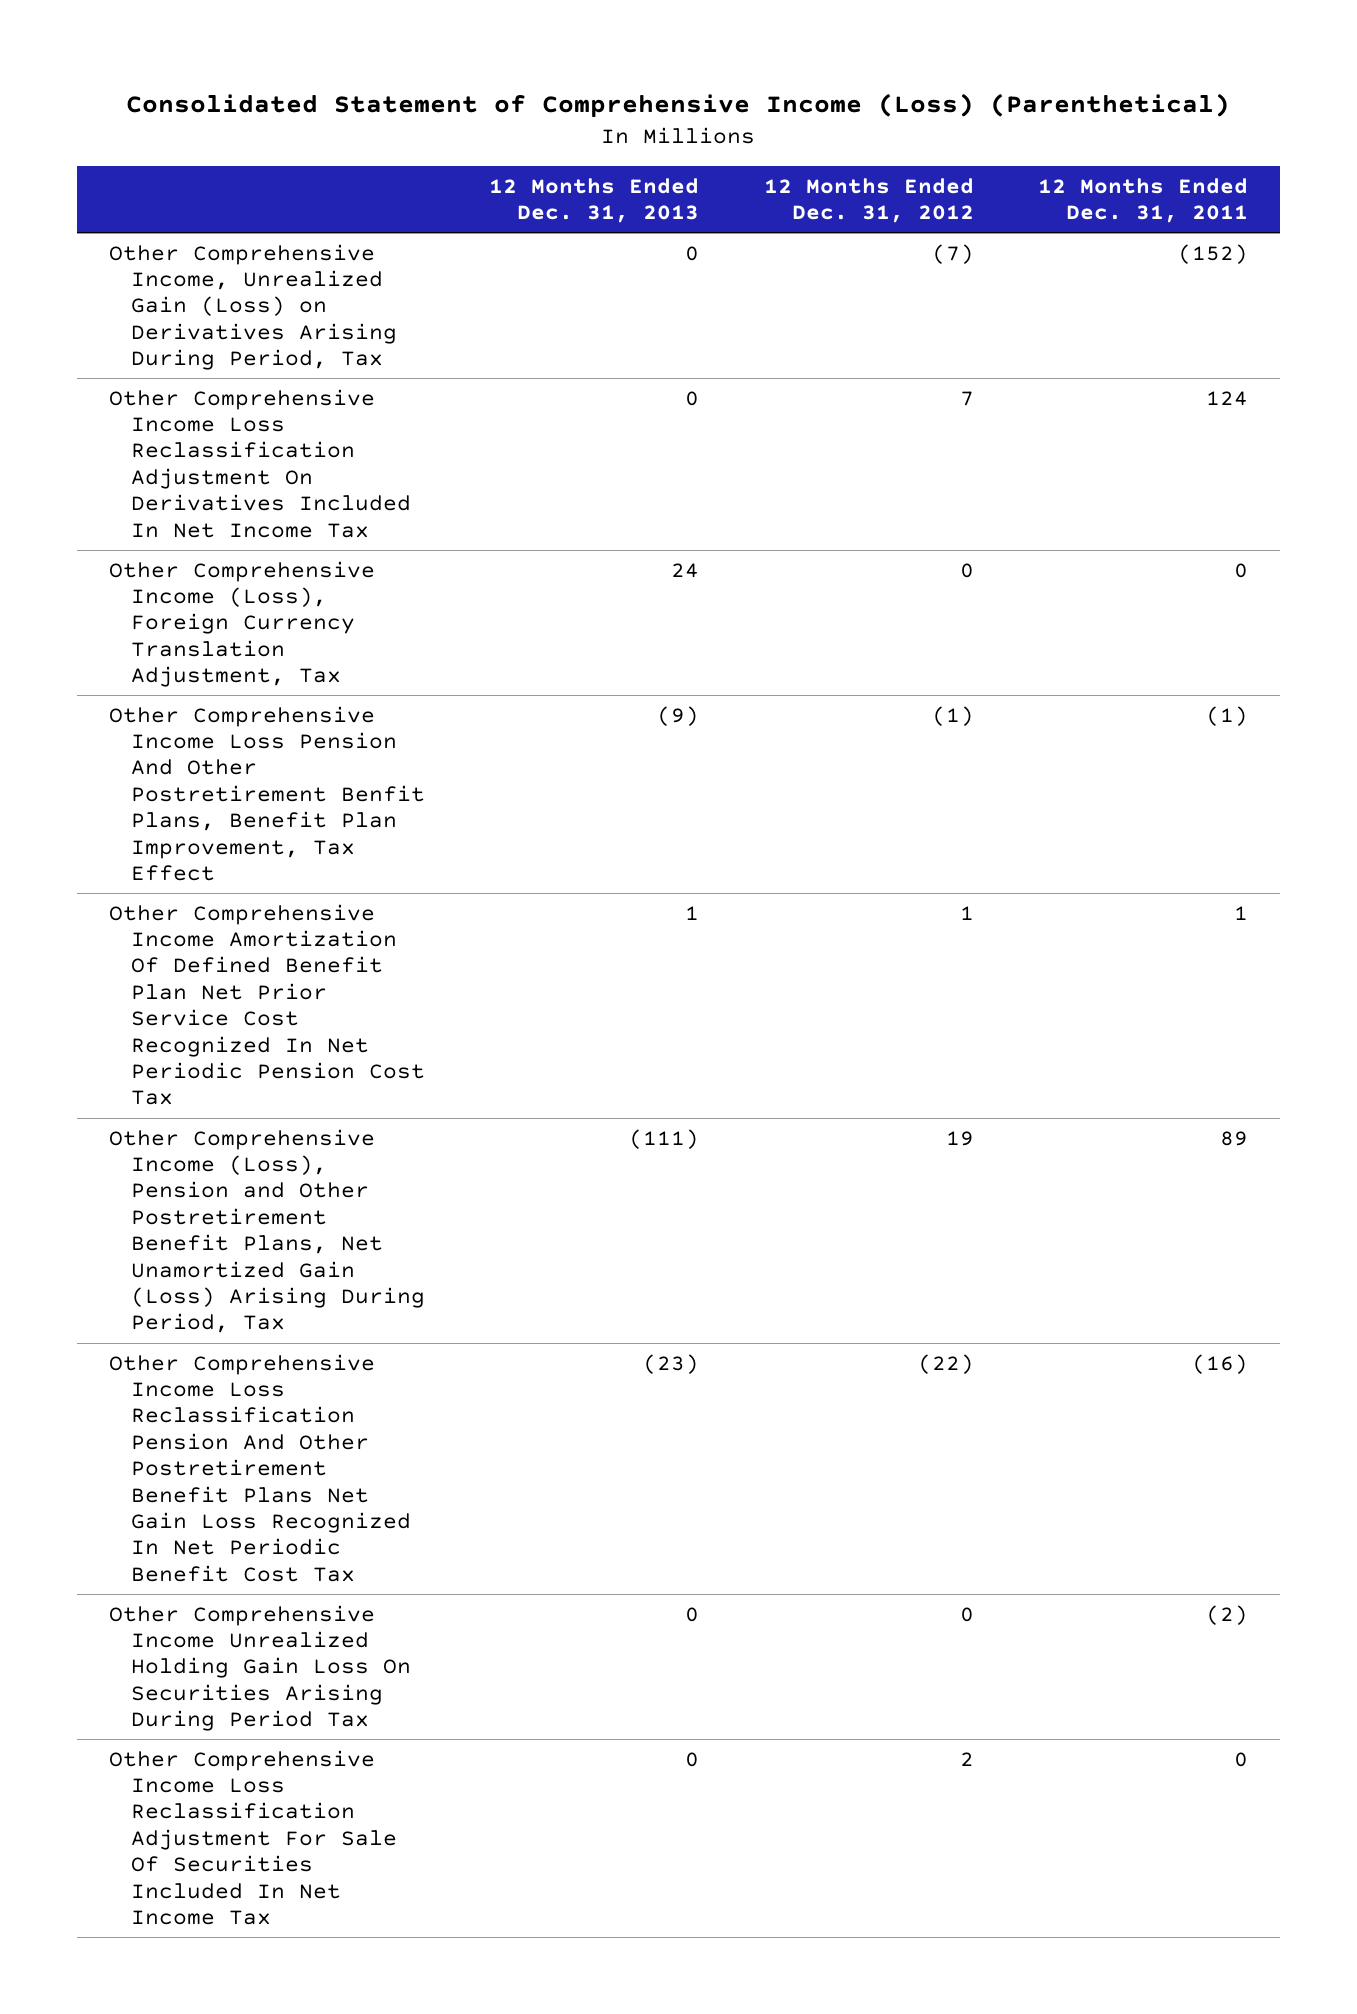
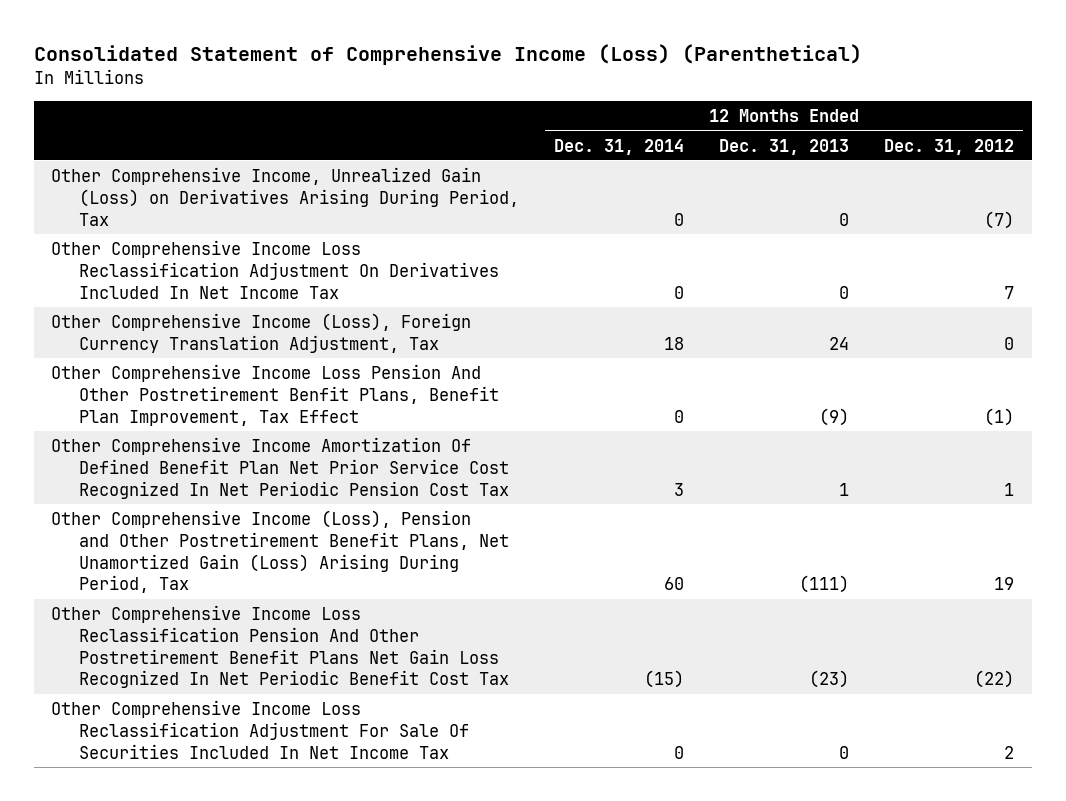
- | 12 Months Ended Dec. 31, 2013 | 12 Months Ended Dec. 31, 2012 | 12 Months Ended Dec. 31, 2011
+ | 12 Months Ended Dec. 31, 2014 | 12 Months Ended Dec. 31, 2013 | 12 Months Ended Dec. 31, 2012
- Other Comprehensive Income Unrealized Holding Gain Loss On Securities Arising During Period Tax | 0 | 0 | (2)

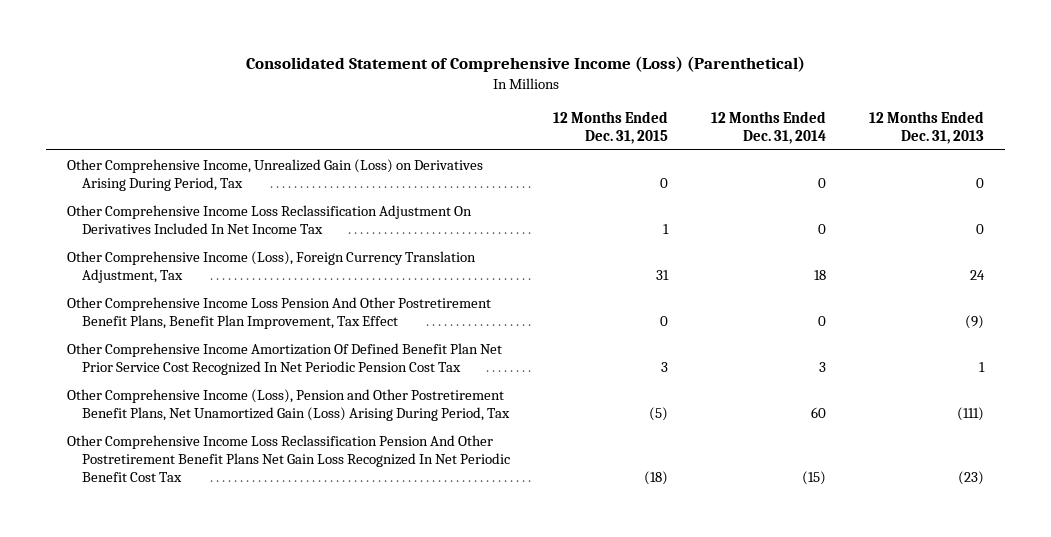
- | 12 Months Ended Dec. 31, 2014 | 12 Months Ended Dec. 31, 2013 | 12 Months Ended Dec. 31, 2012
+ | 12 Months Ended Dec. 31, 2015 | 12 Months Ended Dec. 31, 2014 | 12 Months Ended Dec. 31, 2013
- Other Comprehensive Income Loss Pension And Other Postretirement Benfit Plans, Benefit Plan Improvement, Tax Effect | 0 | (9) | (1)
+ Other Comprehensive Income Loss Pension And Other Postretirement Benefit Plans, Benefit Plan Improvement, Tax Effect | 0 | 0 | (9)
- Other Comprehensive Income Loss Reclassification Adjustment For Sale Of Securities Included In Net Income Tax | 0 | 0 | 2

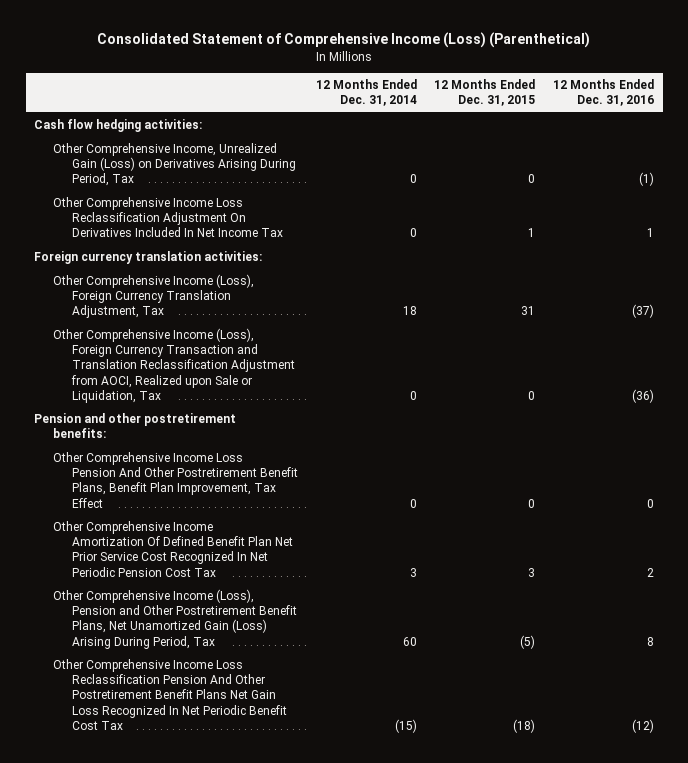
- | 12 Months Ended Dec. 31, 2015 | 12 Months Ended Dec. 31, 2014 | 12 Months Ended Dec. 31, 2013
+ | 12 Months Ended Dec. 31, 2014 | 12 Months Ended Dec. 31, 2015 | 12 Months Ended Dec. 31, 2016
+ Cash flow hedging activities:
+ Foreign currency translation activities:
+ Other Comprehensive Income (Loss), Foreign Currency Transaction and Translation Reclassification Adjustment from AOCI, Realized upon Sale or Liquidation, Tax | 0 | 0 | (36)
+ Pension and other postretirement benefits:

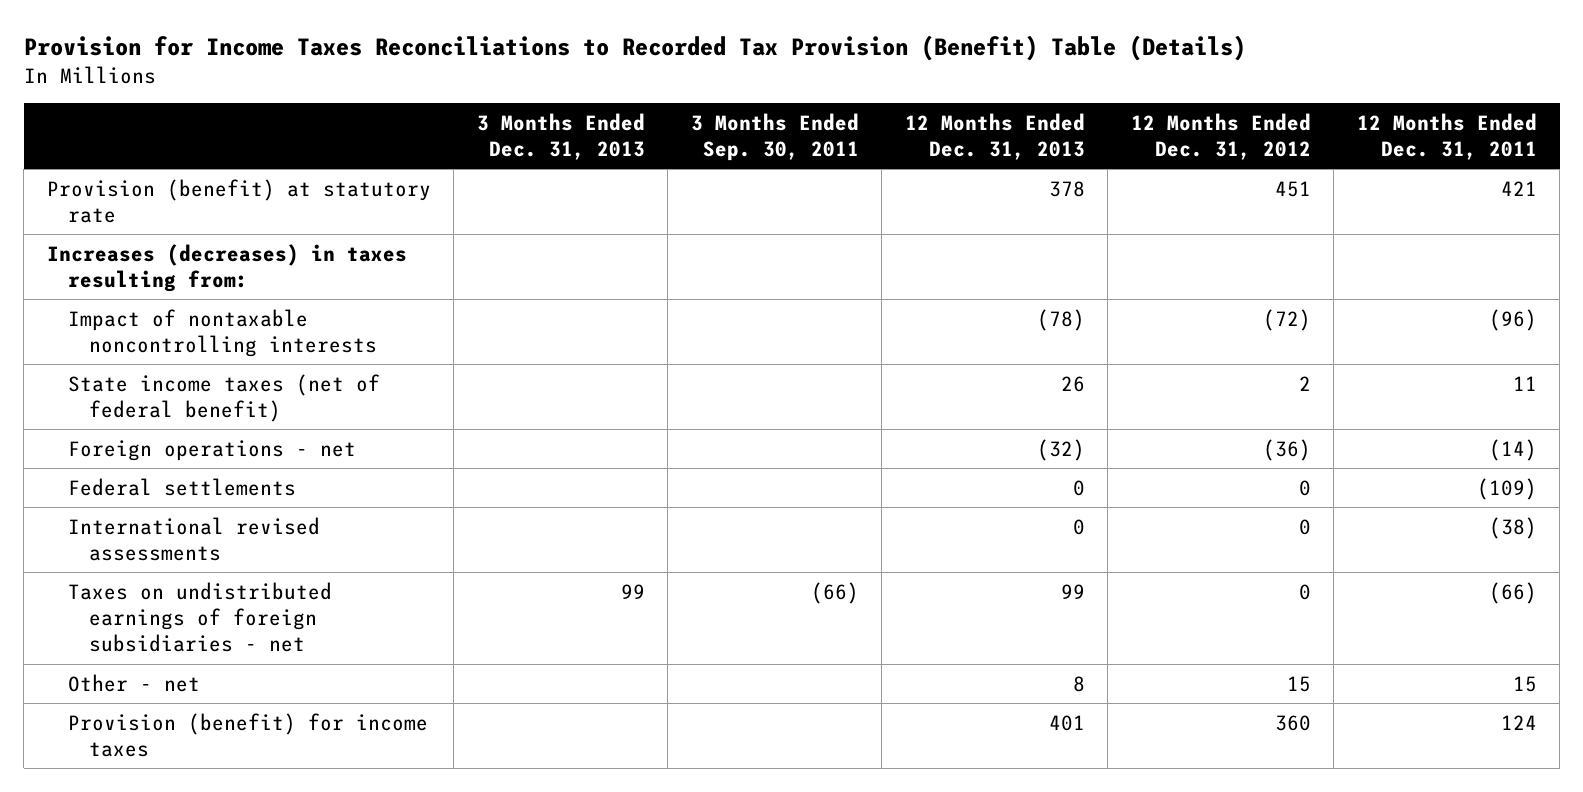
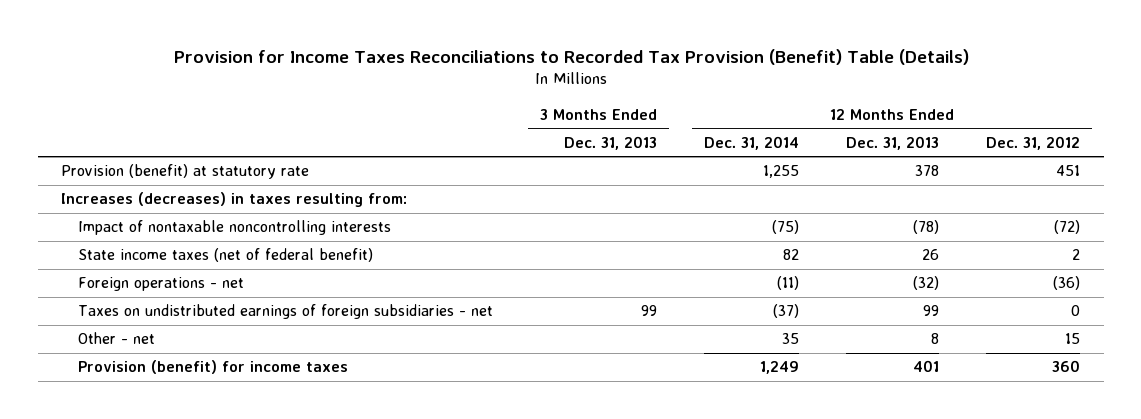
- | 3 Months Ended Dec. 31, 2013 | 3 Months Ended Sep. 30, 2011 | 12 Months Ended Dec. 31, 2013 | 12 Months Ended Dec. 31, 2012 | 12 Months Ended Dec. 31, 2011
+ | 3 Months Ended Dec. 31, 2013 | 12 Months Ended Dec. 31, 2014 | 12 Months Ended Dec. 31, 2013 | 12 Months Ended Dec. 31, 2012
- Federal settlements | | | 0 | 0 | (109)
- International revised assessments | | | 0 | 0 | (38)

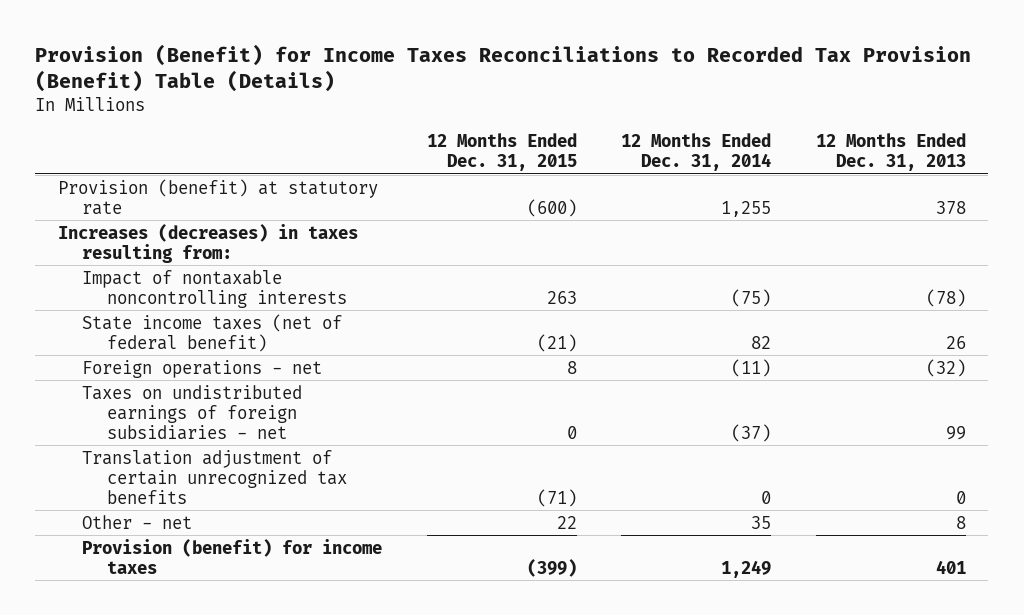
- Provision for Income Taxes Reconciliations to Recorded Tax Provision (Benefit) Table (Details)
+ Provision (Benefit) for Income Taxes Reconciliations to Recorded Tax Provision (Benefit) Table (Details)
- | 3 Months Ended Dec. 31, 2013 | 12 Months Ended Dec. 31, 2014 | 12 Months Ended Dec. 31, 2013 | 12 Months Ended Dec. 31, 2012
+ | 12 Months Ended Dec. 31, 2015 | 12 Months Ended Dec. 31, 2014 | 12 Months Ended Dec. 31, 2013
+ Translation adjustment of certain unrecognized tax benefits | (71) | 0 | 0

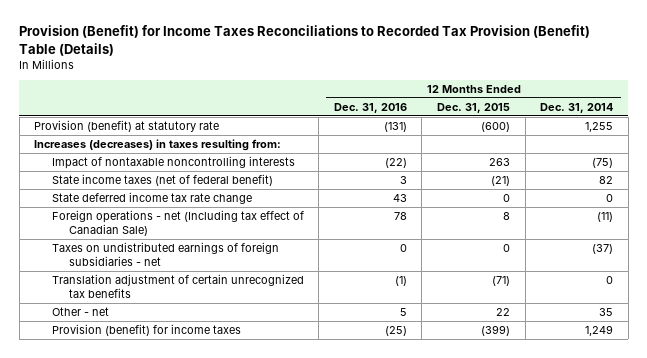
- | 12 Months Ended Dec. 31, 2015 | 12 Months Ended Dec. 31, 2014 | 12 Months Ended Dec. 31, 2013
+ | 12 Months Ended Dec. 31, 2016 | 12 Months Ended Dec. 31, 2015 | 12 Months Ended Dec. 31, 2014
- Foreign operations - net | 8 | (11) | (32)
+ State deferred income tax rate change | 43 | 0 | 0
+ Foreign operations - net (Including tax effect of Canadian Sale) | 78 | 8 | (11)

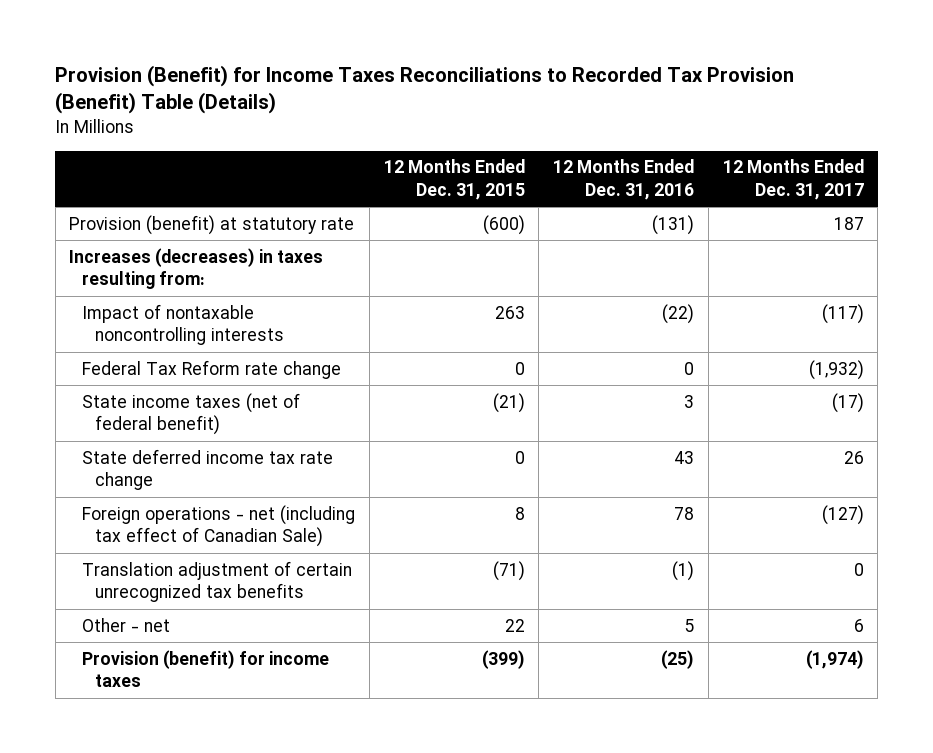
- | 12 Months Ended Dec. 31, 2016 | 12 Months Ended Dec. 31, 2015 | 12 Months Ended Dec. 31, 2014
+ | 12 Months Ended Dec. 31, 2015 | 12 Months Ended Dec. 31, 2016 | 12 Months Ended Dec. 31, 2017
+ Federal Tax Reform rate change | 0 | 0 | (1,932)
- Foreign operations - net (Including tax effect of Canadian Sale) | 78 | 8 | (11)
- Taxes on undistributed earnings of foreign subsidiaries - net | 0 | 0 | (37)
+ Foreign operations - net (including tax effect of Canadian Sale) | 8 | 78 | (127)

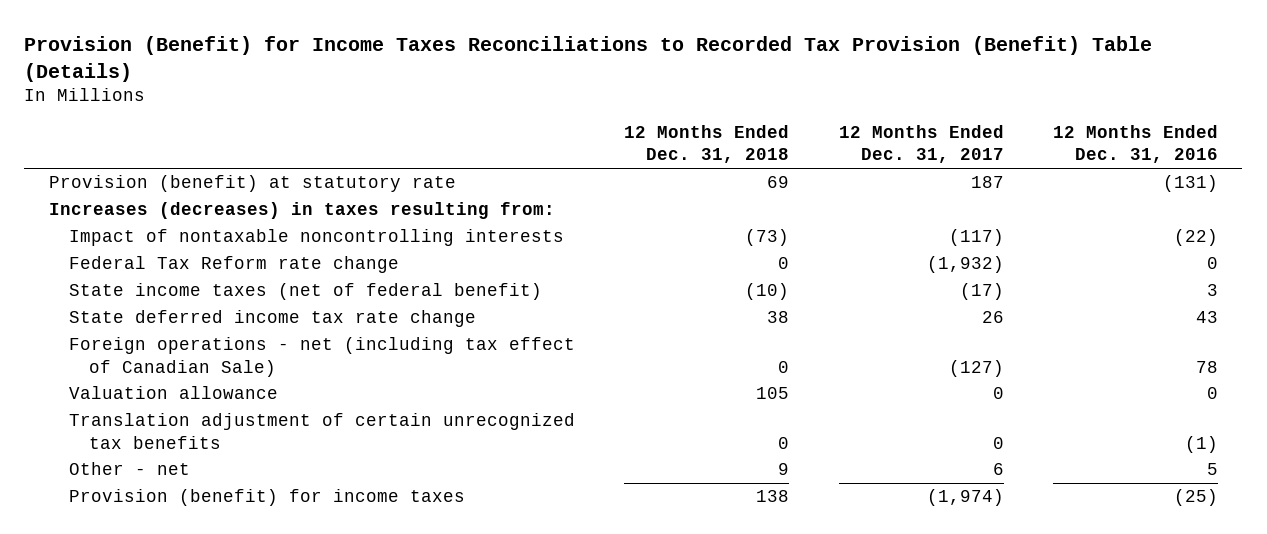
- | 12 Months Ended Dec. 31, 2015 | 12 Months Ended Dec. 31, 2016 | 12 Months Ended Dec. 31, 2017
+ | 12 Months Ended Dec. 31, 2018 | 12 Months Ended Dec. 31, 2017 | 12 Months Ended Dec. 31, 2016
+ Valuation allowance | 105 | 0 | 0

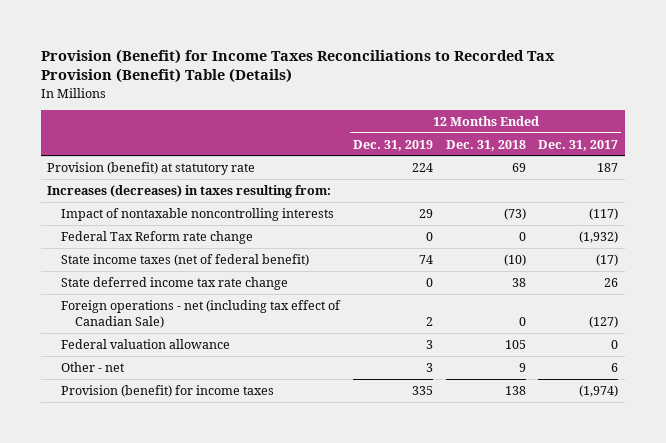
- | 12 Months Ended Dec. 31, 2018 | 12 Months Ended Dec. 31, 2017 | 12 Months Ended Dec. 31, 2016
+ | 12 Months Ended Dec. 31, 2019 | 12 Months Ended Dec. 31, 2018 | 12 Months Ended Dec. 31, 2017
- Valuation allowance | 105 | 0 | 0
- Translation adjustment of certain unrecognized tax benefits | 0 | 0 | (1)
+ Federal valuation allowance | 3 | 105 | 0

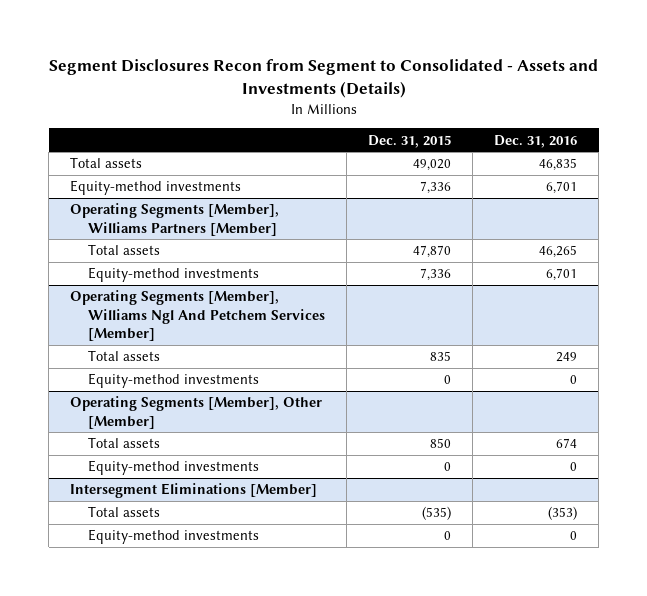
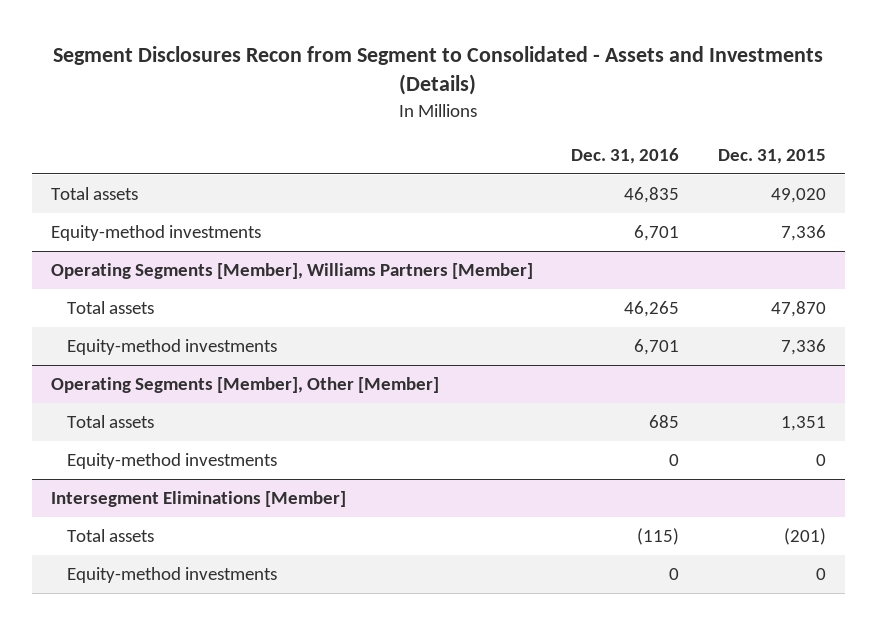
- | Dec. 31, 2015 | Dec. 31, 2016
+ | Dec. 31, 2016 | Dec. 31, 2015
- Operating Segments [Member], Williams Ngl And Petchem Services [Member]
- Total assets | 835 | 249
- Equity-method investments | 0 | 0
@ Operating Segments [Member], Other [Member]
- Total assets | 850 | 674
+ Total assets | 685 | 1,351
@ Intersegment Eliminations [Member]
- Total assets | (535) | (353)
+ Total assets | (115) | (201)

